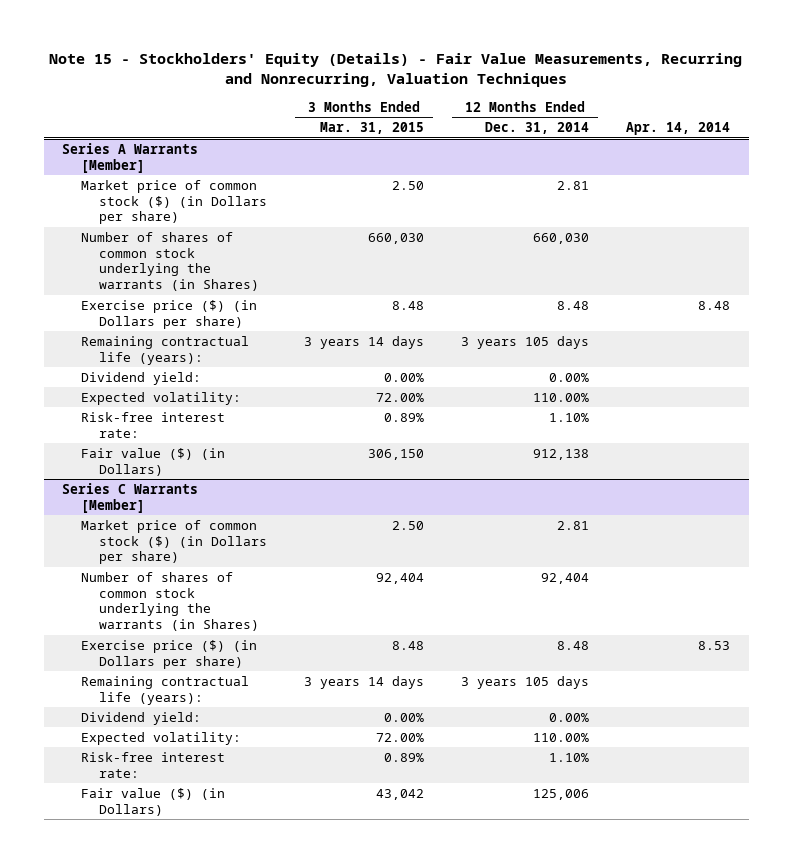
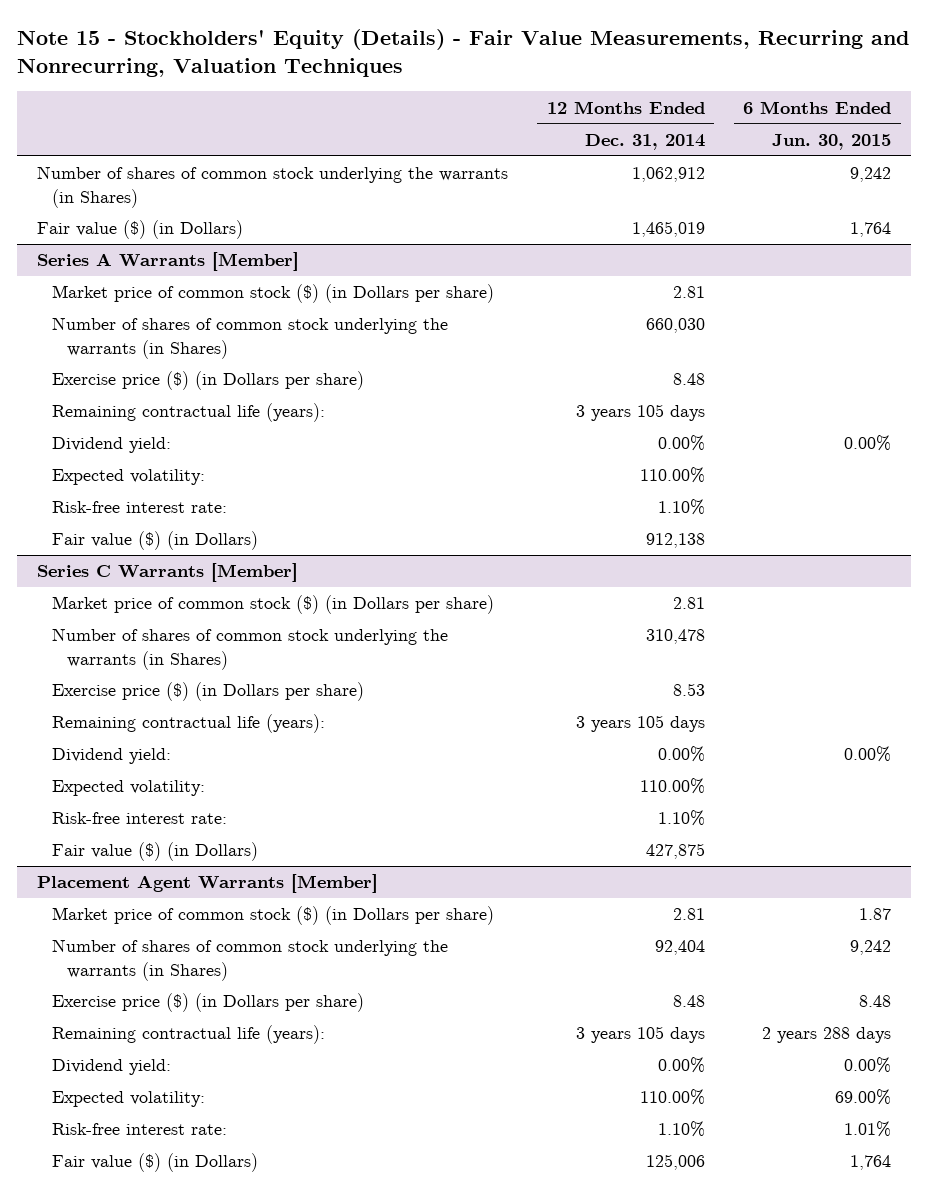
- | 3 Months Ended Mar. 31, 2015 | 12 Months Ended Dec. 31, 2014 | Apr. 14, 2014
+ | 12 Months Ended Dec. 31, 2014 | 6 Months Ended Jun. 30, 2015
+ Number of shares of common stock underlying the warrants (in Shares) | 1,062,912 | 9,242
+ Fair value ($) (in Dollars) | 1,465,019 | 1,764
@ Series C Warrants [Member]
+ Number of shares of common stock underlying the warrants (in Shares) | 310,478 |
+ Exercise price ($) (in Dollars per share) | 8.53 |
+ Remaining contractual life (years): | 3 years 105 days |
+ Dividend yield: | 0.00% | 0.00%
+ Expected volatility: | 110.00% |
+ Risk-free interest rate: | 1.10% |
+ Fair value ($) (in Dollars) | 427,875 |
+ Placement Agent Warrants [Member]
+ Market price of common stock ($) (in Dollars per share) | 2.81 | 1.87

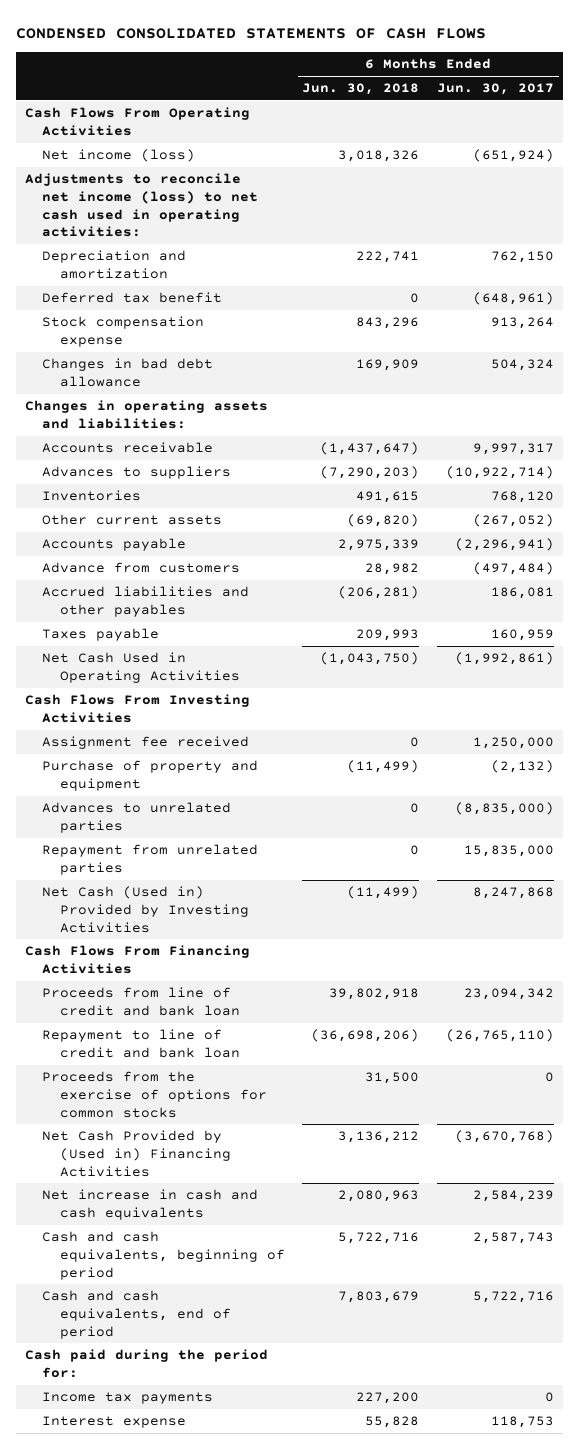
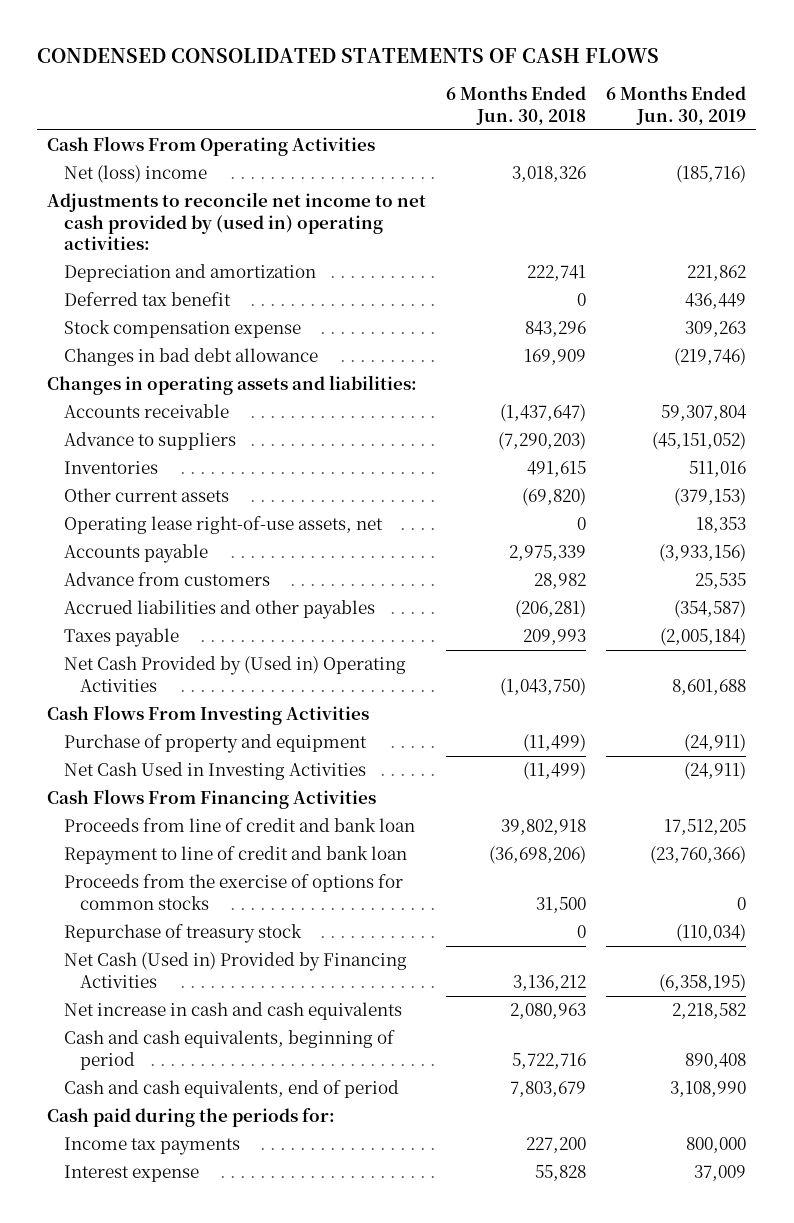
- | 6 Months Ended Jun. 30, 2018 | 6 Months Ended Jun. 30, 2017
+ | 6 Months Ended Jun. 30, 2018 | 6 Months Ended Jun. 30, 2019
- Net income (loss) | 3,018,326 | (651,924)
- Adjustments to reconcile net income (loss) to net cash used in operating activities:
+ Net (loss) income | 3,018,326 | (185,716)
+ Adjustments to reconcile net income to net cash provided by (used in) operating activities:
- Advances to suppliers | (7,290,203) | (10,922,714)
+ Advance to suppliers | (7,290,203) | (45,151,052)
+ Operating lease right-of-use assets, net | 0 | 18,353
- Net Cash Used in Operating Activities | (1,043,750) | (1,992,861)
+ Net Cash Provided by (Used in) Operating Activities | (1,043,750) | 8,601,688
- Assignment fee received | 0 | 1,250,000
- Advances to unrelated parties | 0 | (8,835,000)
- Repayment from unrelated parties | 0 | 15,835,000
- Net Cash (Used in) Provided by Investing Activities | (11,499) | 8,247,868
+ Net Cash Used in Investing Activities | (11,499) | (24,911)
- Net Cash Provided by (Used in) Financing Activities | 3,136,212 | (3,670,768)
+ Repurchase of treasury stock | 0 | (110,034)
+ Net Cash (Used in) Provided by Financing Activities | 3,136,212 | (6,358,195)
- Cash paid during the period for:
+ Cash paid during the periods for:

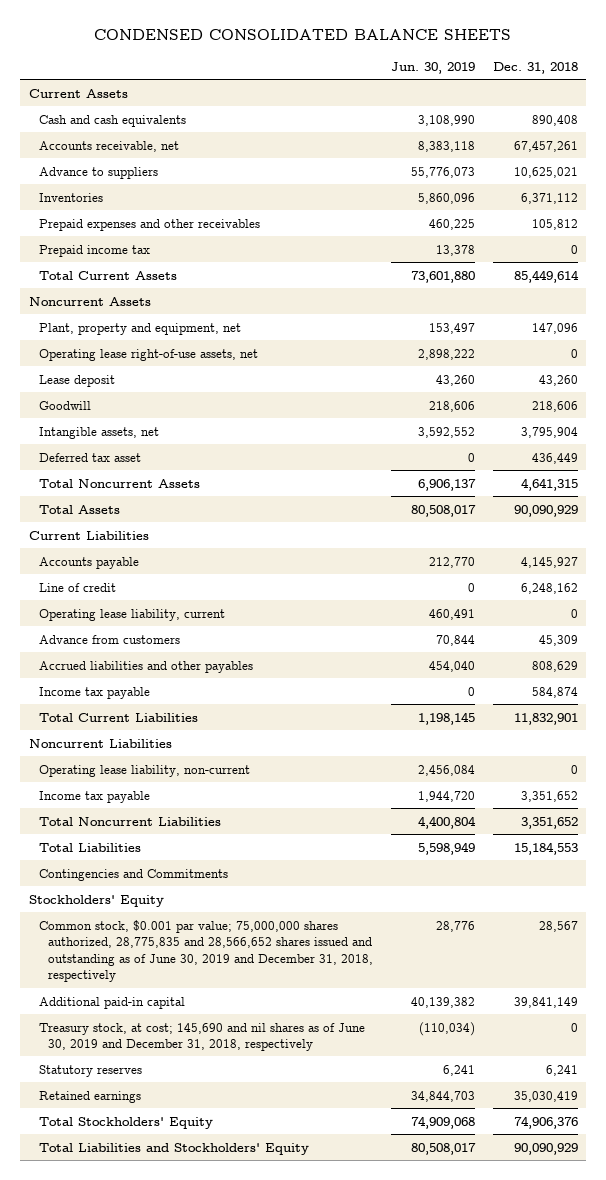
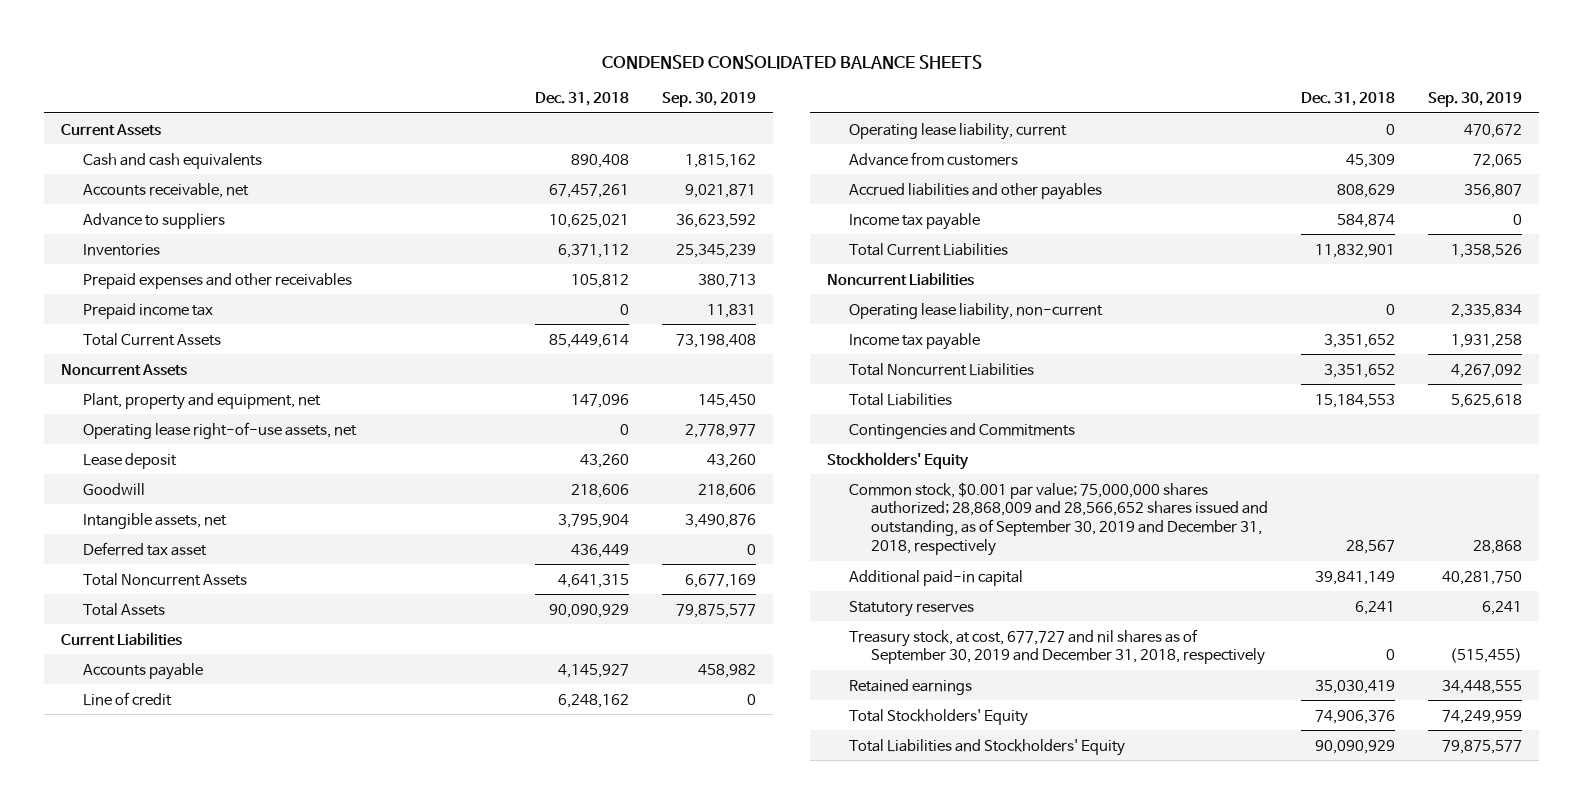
- | Jun. 30, 2019 | Dec. 31, 2018
+ | Dec. 31, 2018 | Sep. 30, 2019
- Common stock, $0.001 par value; 75,000,000 shares authorized, 28,775,835 and 28,566,652 shares issued and outstanding as of June 30, 2019 and December 31, 2018, respectively | 28,776 | 28,567
+ Common stock, $0.001 par value; 75,000,000 shares authorized; 28,868,009 and 28,566,652 shares issued and outstanding, as of September 30, 2019 and December 31, 2018, respectively | 28,567 | 28,868
- Treasury stock, at cost; 145,690 and nil shares as of June 30, 2019 and December 31, 2018, respectively | (110,034) | 0
+ Treasury stock, at cost, 677,727 and nil shares as of September 30, 2019 and December 31, 2018, respectively | 0 | (515,455)

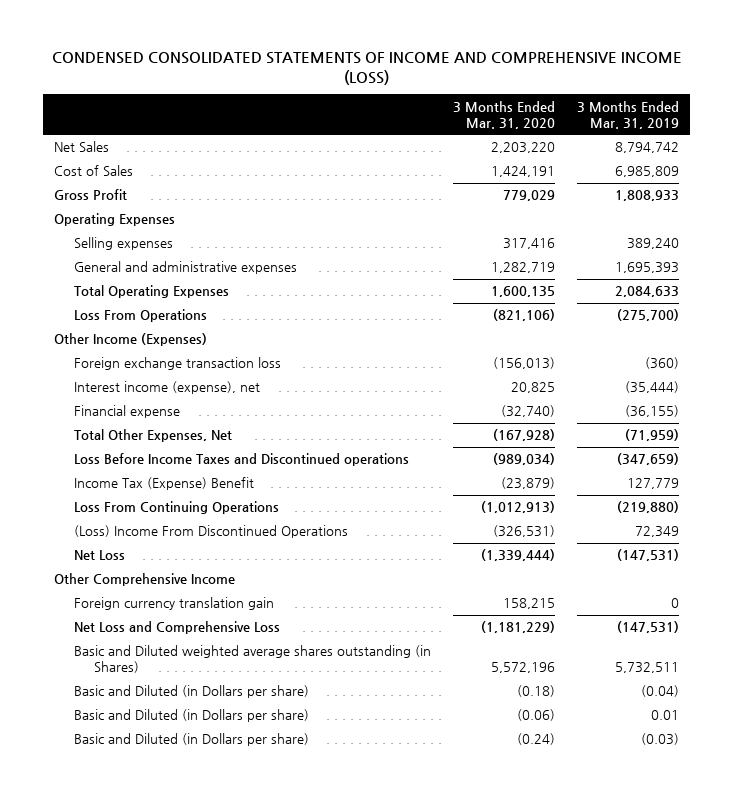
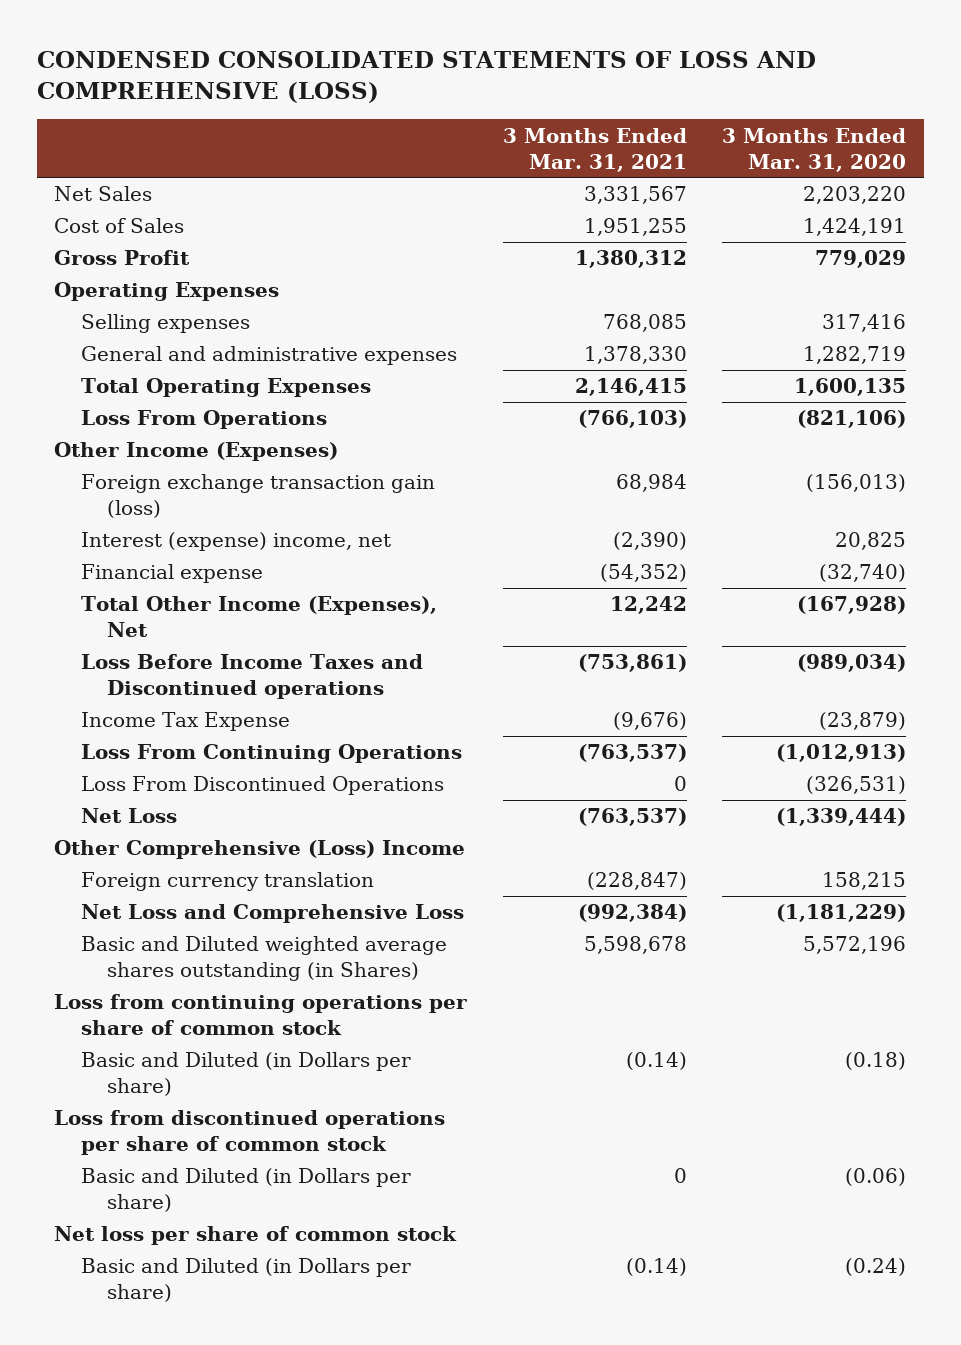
- CONDENSED CONSOLIDATED STATEMENTS OF INCOME AND COMPREHENSIVE INCOME (LOSS)
+ CONDENSED CONSOLIDATED STATEMENTS OF LOSS AND COMPREHENSIVE (LOSS)
- | 3 Months Ended Mar. 31, 2020 | 3 Months Ended Mar. 31, 2019
+ | 3 Months Ended Mar. 31, 2021 | 3 Months Ended Mar. 31, 2020
- Foreign exchange transaction loss | (156,013) | (360)
- Interest income (expense), net | 20,825 | (35,444)
+ Foreign exchange transaction gain (loss) | 68,984 | (156,013)
+ Interest (expense) income, net | (2,390) | 20,825
- Total Other Expenses, Net | (167,928) | (71,959)
+ Total Other Income (Expenses), Net | 12,242 | (167,928)
- Income Tax (Expense) Benefit | (23,879) | 127,779
+ Income Tax Expense | (9,676) | (23,879)
- (Loss) Income From Discontinued Operations | (326,531) | 72,349
+ Loss From Discontinued Operations | 0 | (326,531)
- Other Comprehensive Income
- Foreign currency translation gain | 158,215 | 0
+ Other Comprehensive (Loss) Income
+ Foreign currency translation | (228,847) | 158,215
+ Loss from continuing operations per share of common stock
+ Loss from discontinued operations per share of common stock
+ Net loss per share of common stock

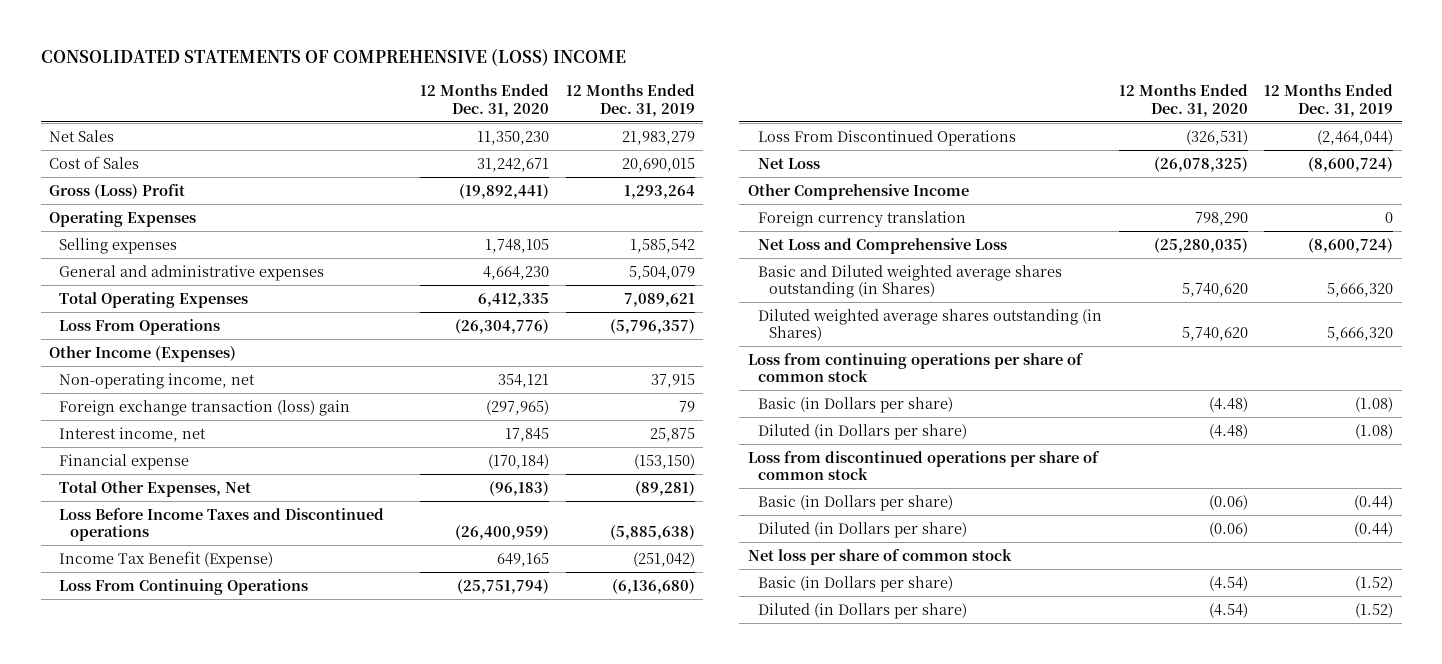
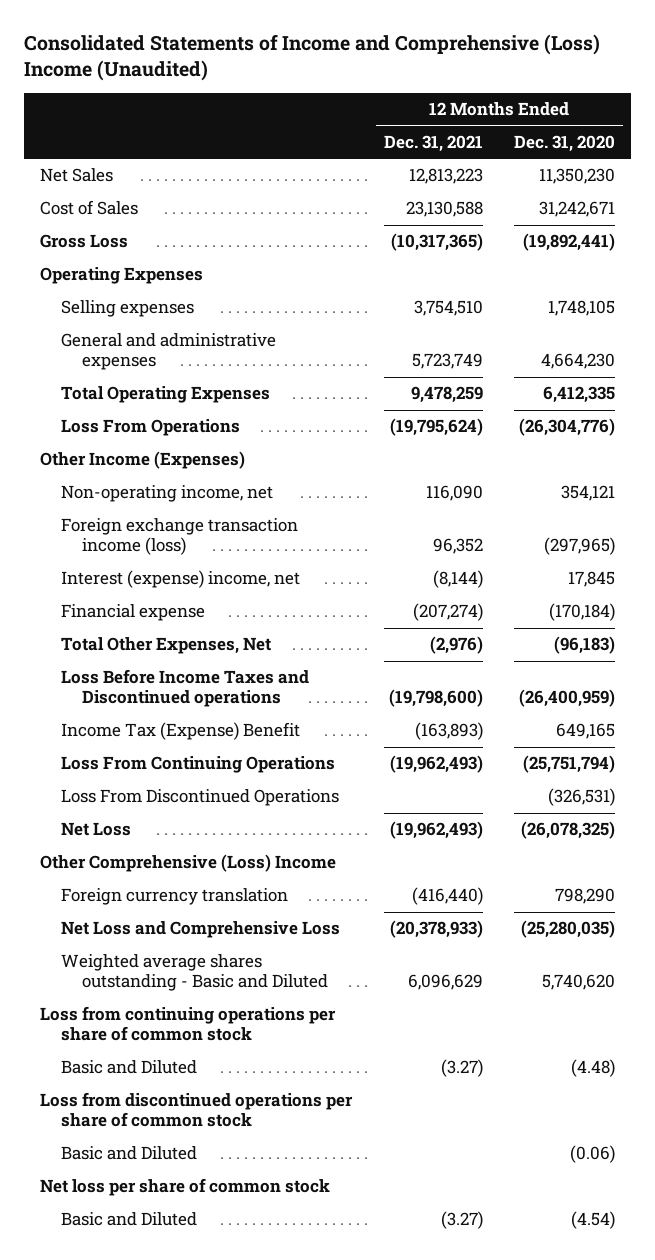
- CONSOLIDATED STATEMENTS OF COMPREHENSIVE (LOSS) INCOME
+ Consolidated Statements of Income and Comprehensive (Loss) Income (Unaudited)
- | 12 Months Ended Dec. 31, 2020 | 12 Months Ended Dec. 31, 2019
+ | 12 Months Ended Dec. 31, 2021 | 12 Months Ended Dec. 31, 2020
- Gross (Loss) Profit | (19,892,441) | 1,293,264
+ Gross Loss | (10,317,365) | (19,892,441)
- Foreign exchange transaction (loss) gain | (297,965) | 79
- Interest income, net | 17,845 | 25,875
+ Foreign exchange transaction income (loss) | 96,352 | (297,965)
+ Interest (expense) income, net | (8,144) | 17,845
- Income Tax Benefit (Expense) | 649,165 | (251,042)
+ Income Tax (Expense) Benefit | (163,893) | 649,165
- Other Comprehensive Income
+ Other Comprehensive (Loss) Income
- Basic and Diluted weighted average shares outstanding (in Shares) | 5,740,620 | 5,666,320
- Diluted weighted average shares outstanding (in Shares) | 5,740,620 | 5,666,320
+ Weighted average shares outstanding - Basic and Diluted | 6,096,629 | 5,740,620
- Basic (in Dollars per share) | (4.48) | (1.08)
- Diluted (in Dollars per share) | (4.48) | (1.08)
+ Basic and Diluted | (3.27) | (4.48)
- Basic (in Dollars per share) | (0.06) | (0.44)
- Diluted (in Dollars per share) | (0.06) | (0.44)
+ Basic and Diluted | | (0.06)
- Basic (in Dollars per share) | (4.54) | (1.52)
- Diluted (in Dollars per share) | (4.54) | (1.52)
+ Basic and Diluted | (3.27) | (4.54)

